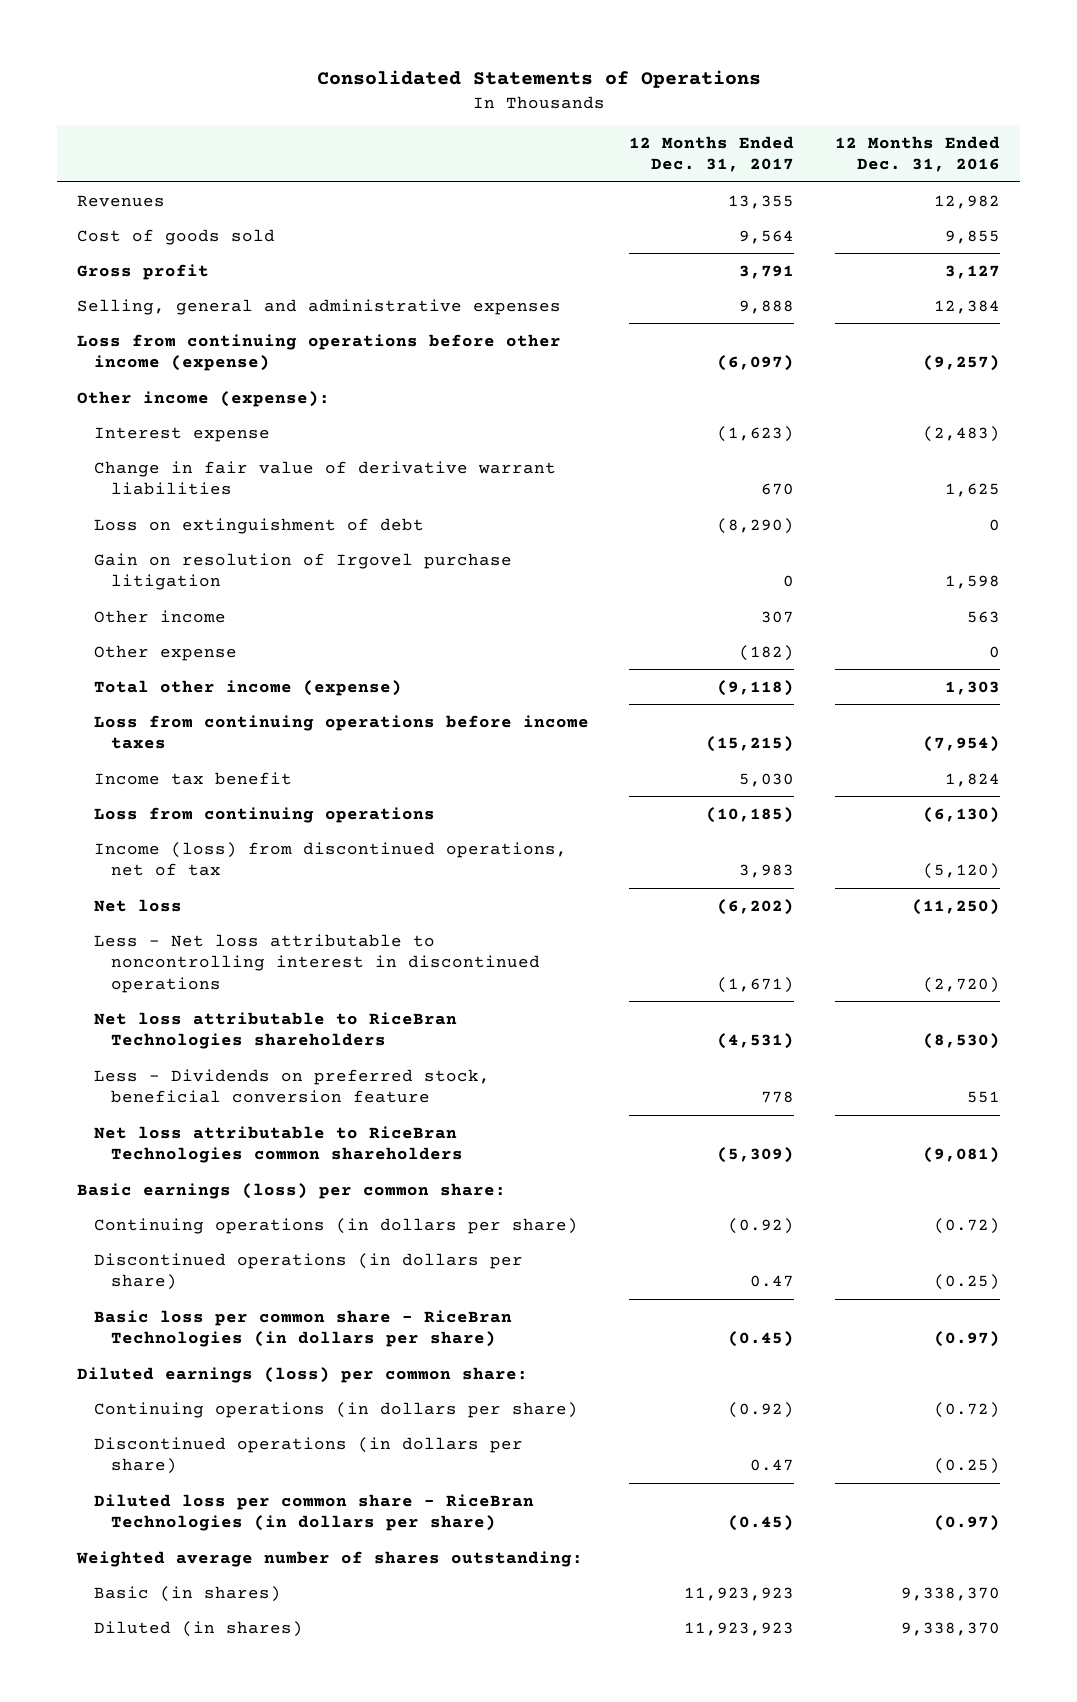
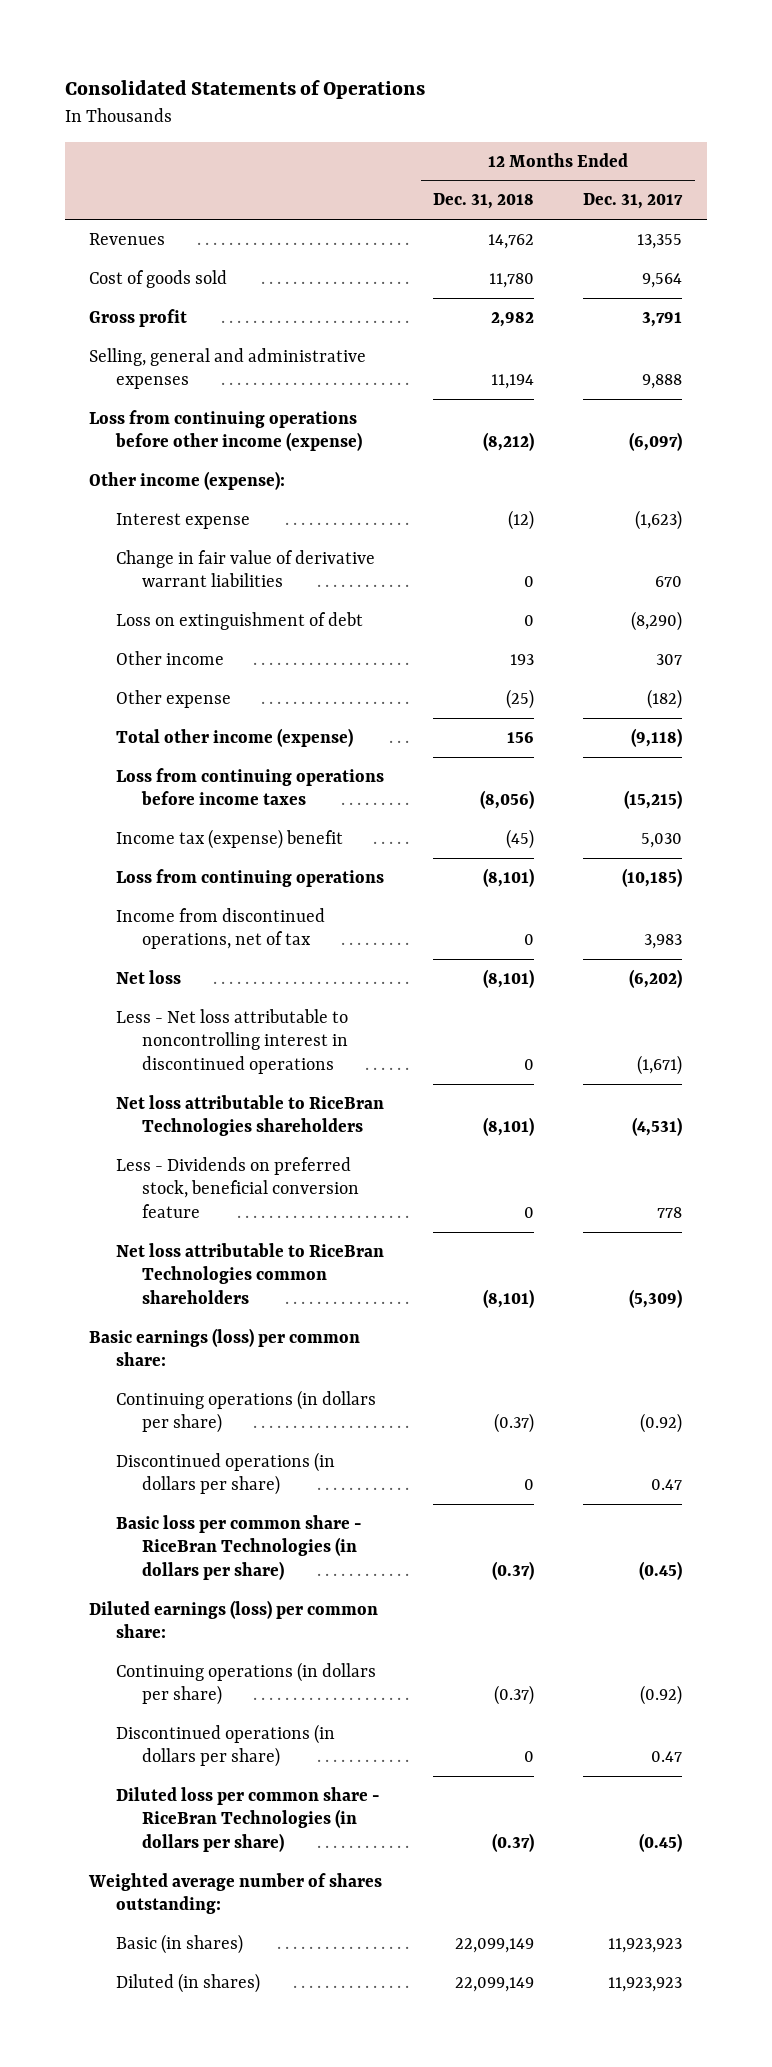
- | 12 Months Ended Dec. 31, 2017 | 12 Months Ended Dec. 31, 2016
+ | 12 Months Ended Dec. 31, 2018 | 12 Months Ended Dec. 31, 2017
- Gain on resolution of Irgovel purchase litigation | 0 | 1,598
- Income tax benefit | 5,030 | 1,824
+ Income tax (expense) benefit | (45) | 5,030
- Income (loss) from discontinued operations, net of tax | 3,983 | (5,120)
+ Income from discontinued operations, net of tax | 0 | 3,983

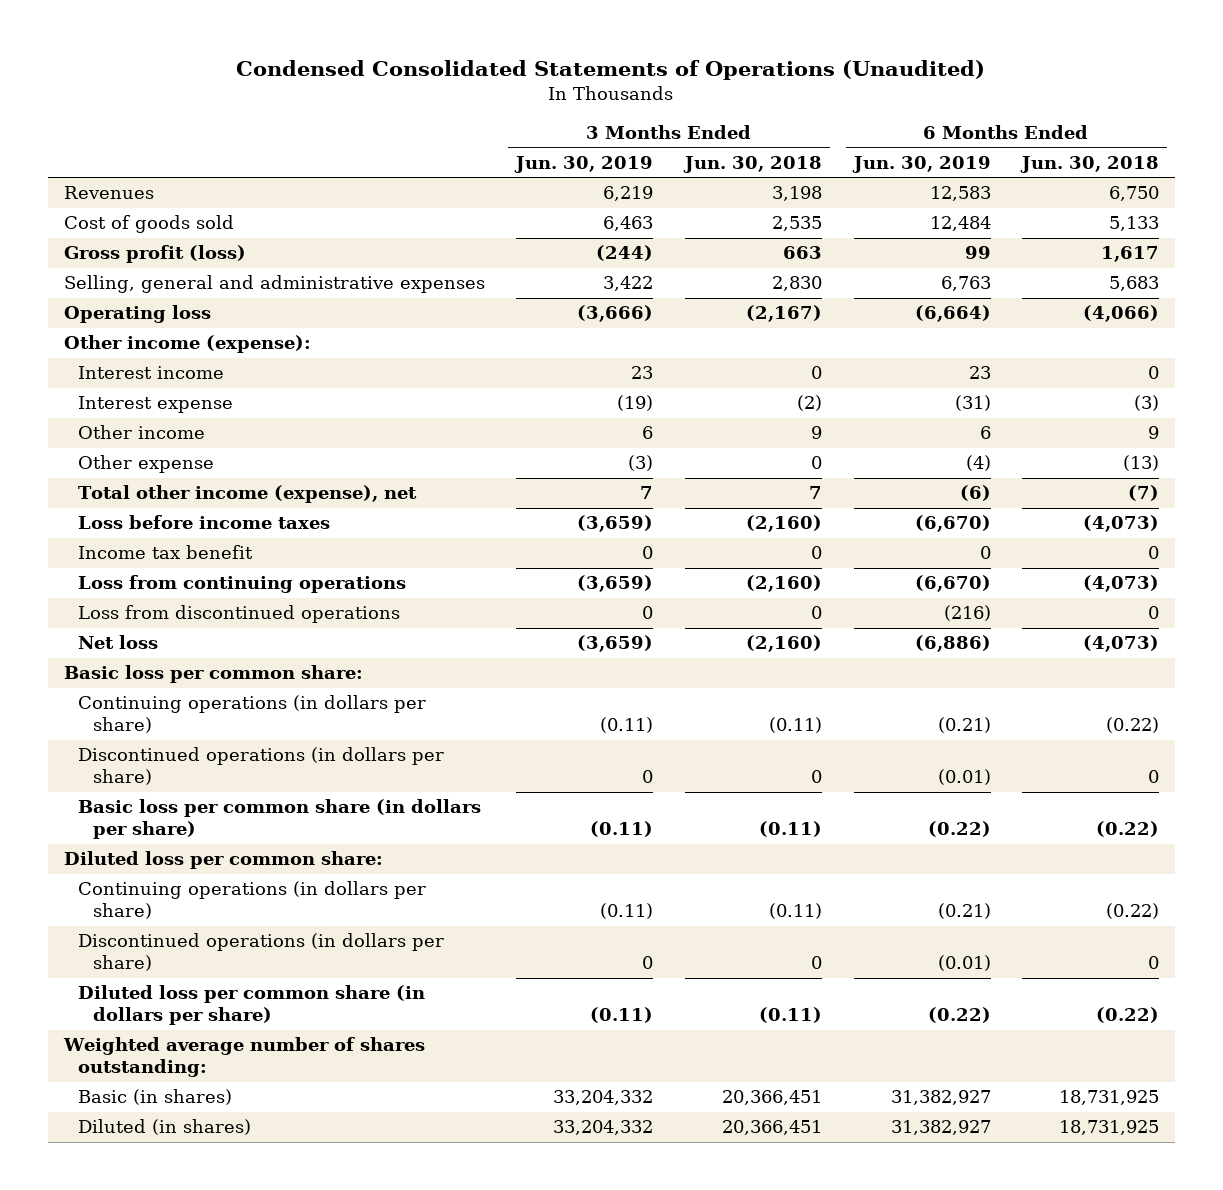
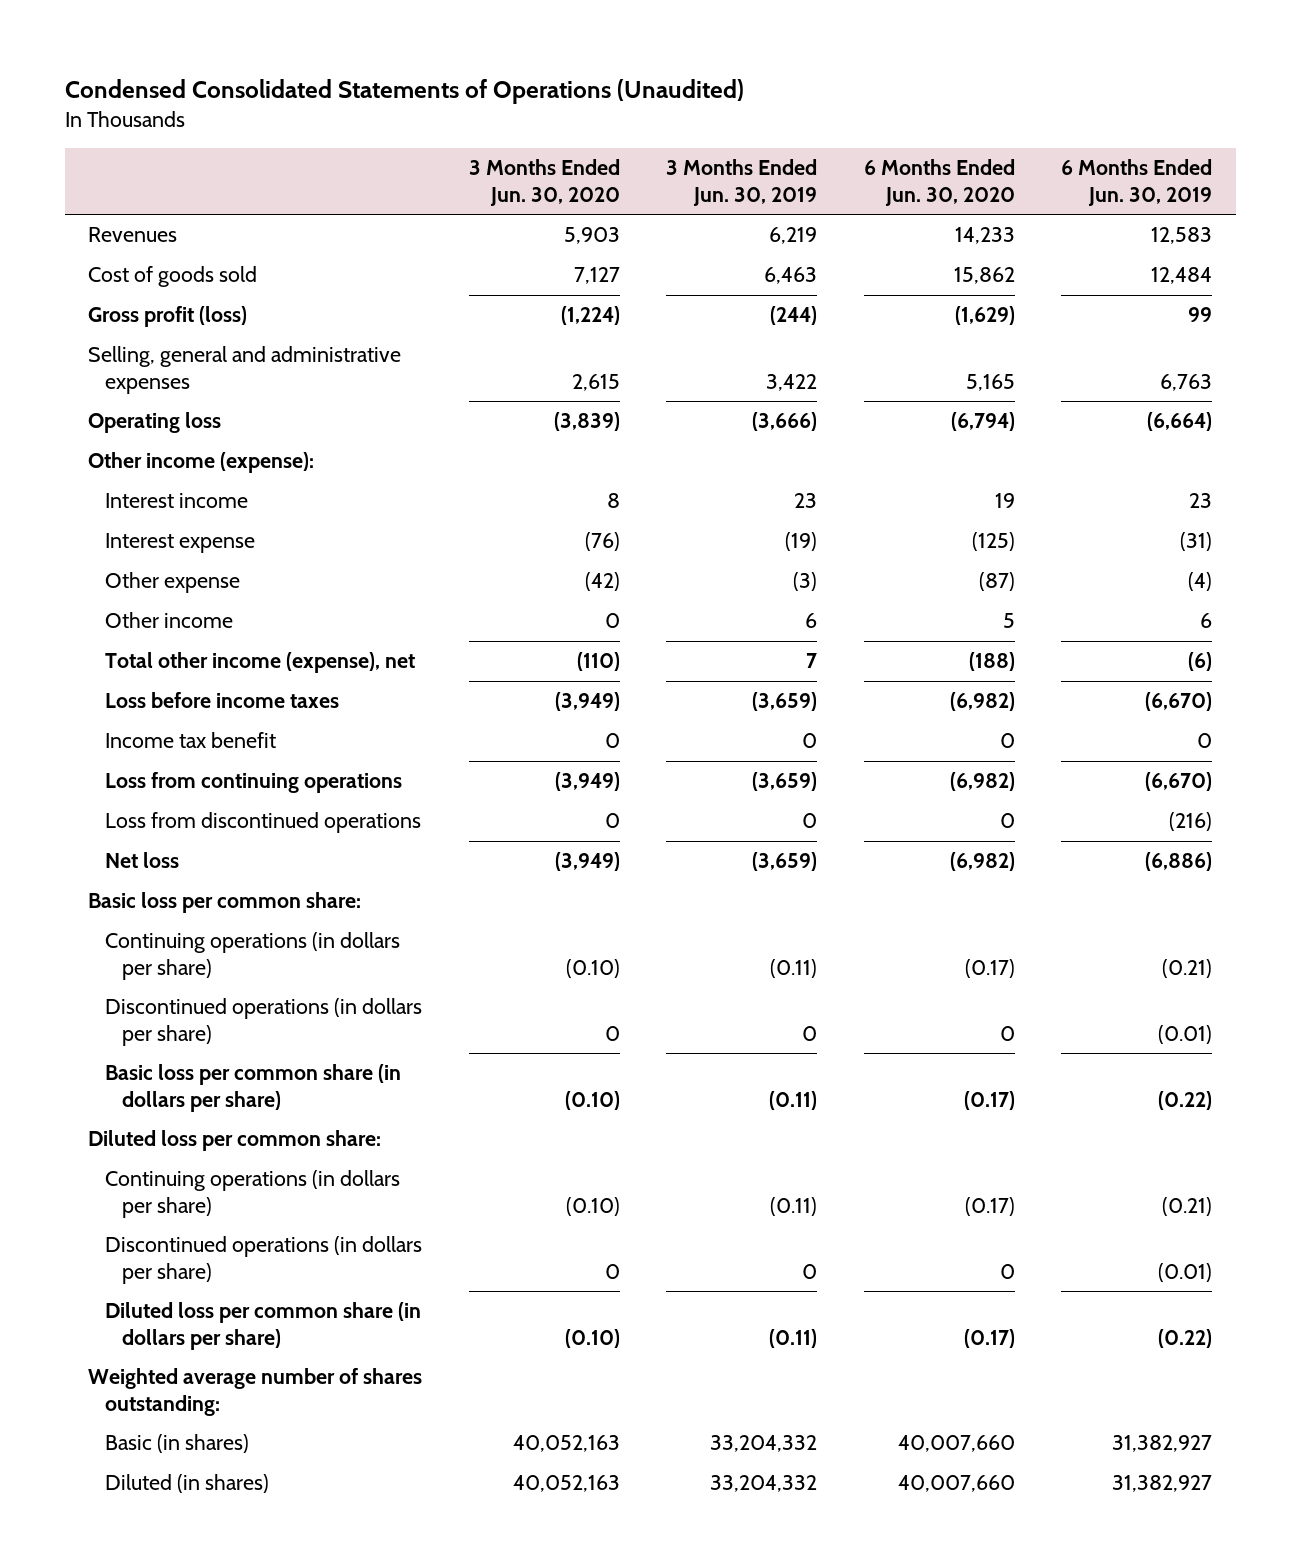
- | 3 Months Ended Jun. 30, 2019 | 3 Months Ended Jun. 30, 2018 | 6 Months Ended Jun. 30, 2019 | 6 Months Ended Jun. 30, 2018
+ | 3 Months Ended Jun. 30, 2020 | 3 Months Ended Jun. 30, 2019 | 6 Months Ended Jun. 30, 2020 | 6 Months Ended Jun. 30, 2019
moved down: Other income | 0 | 6 | 5 | 6

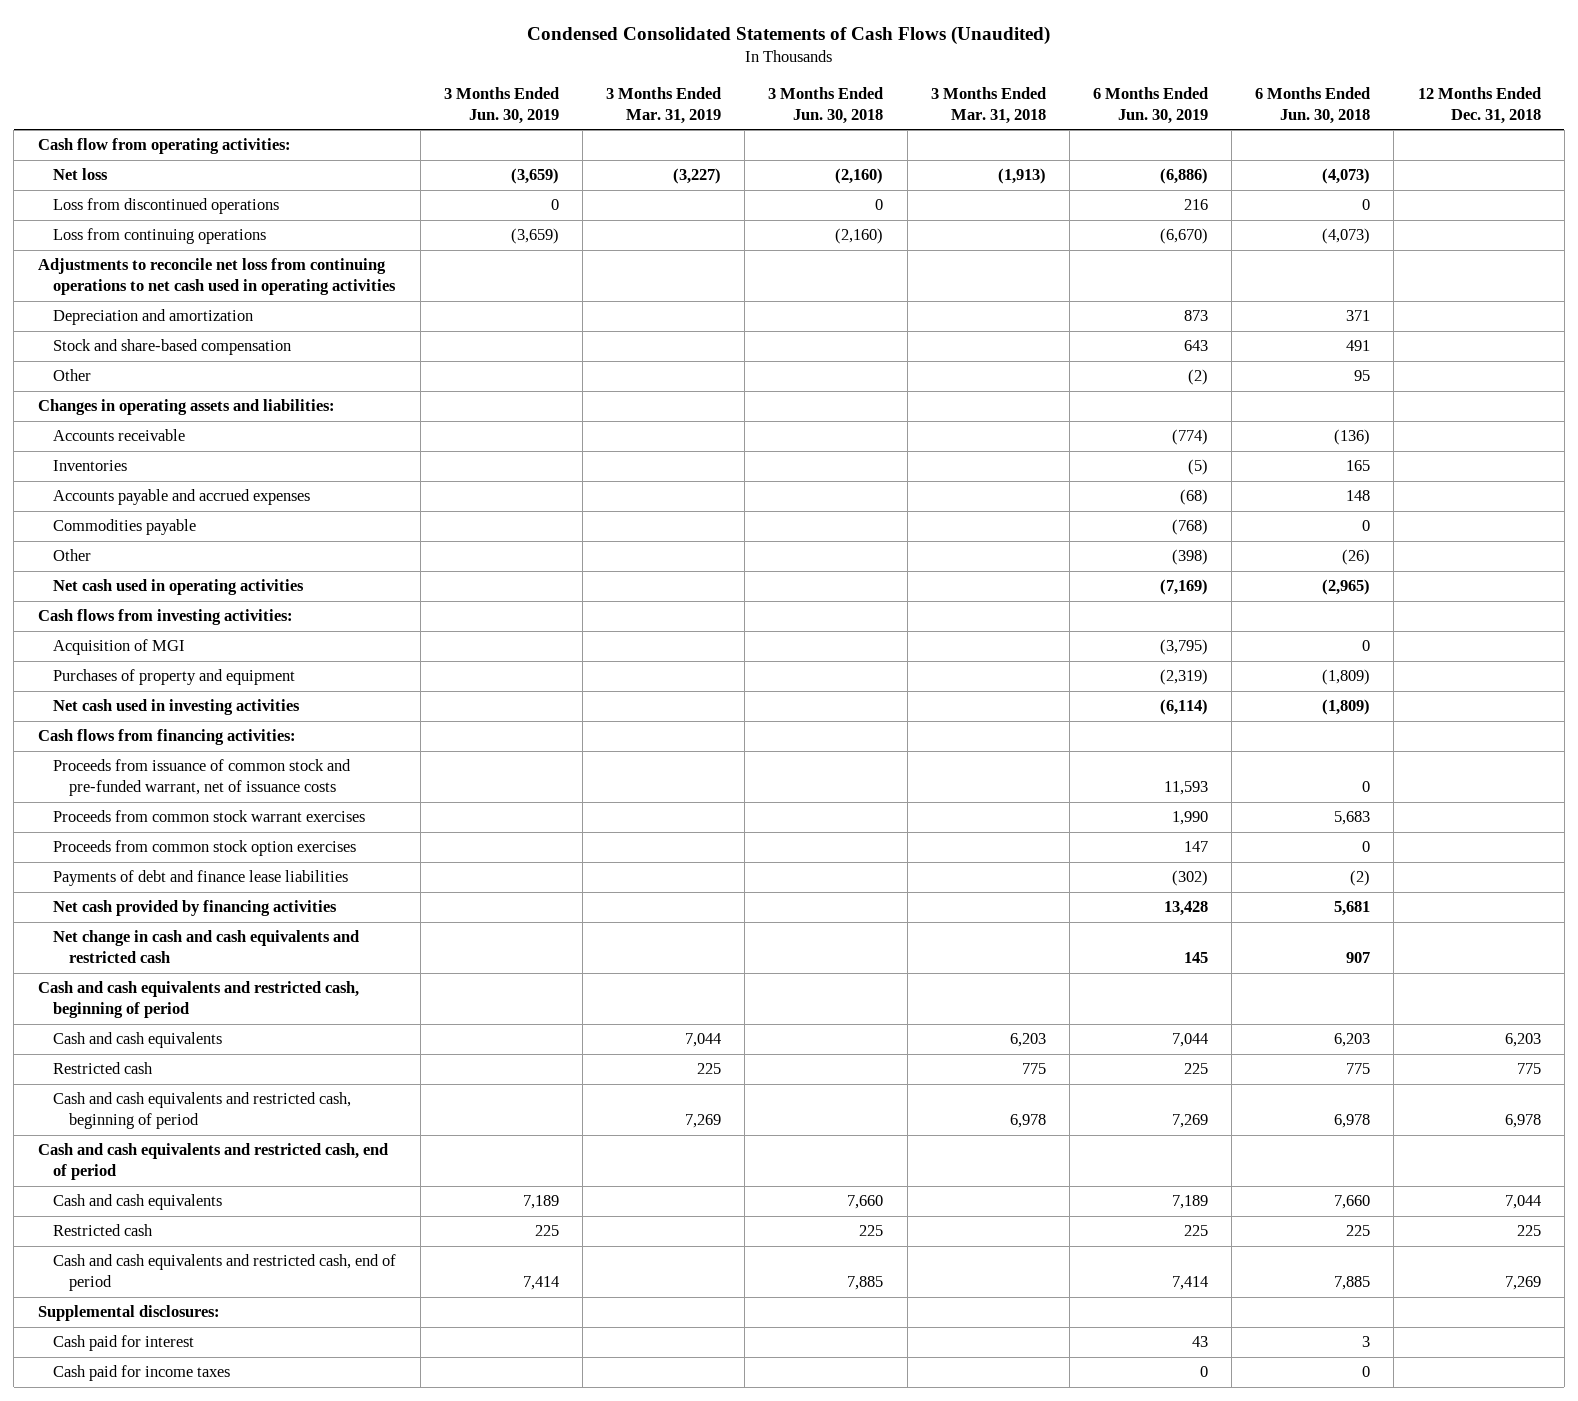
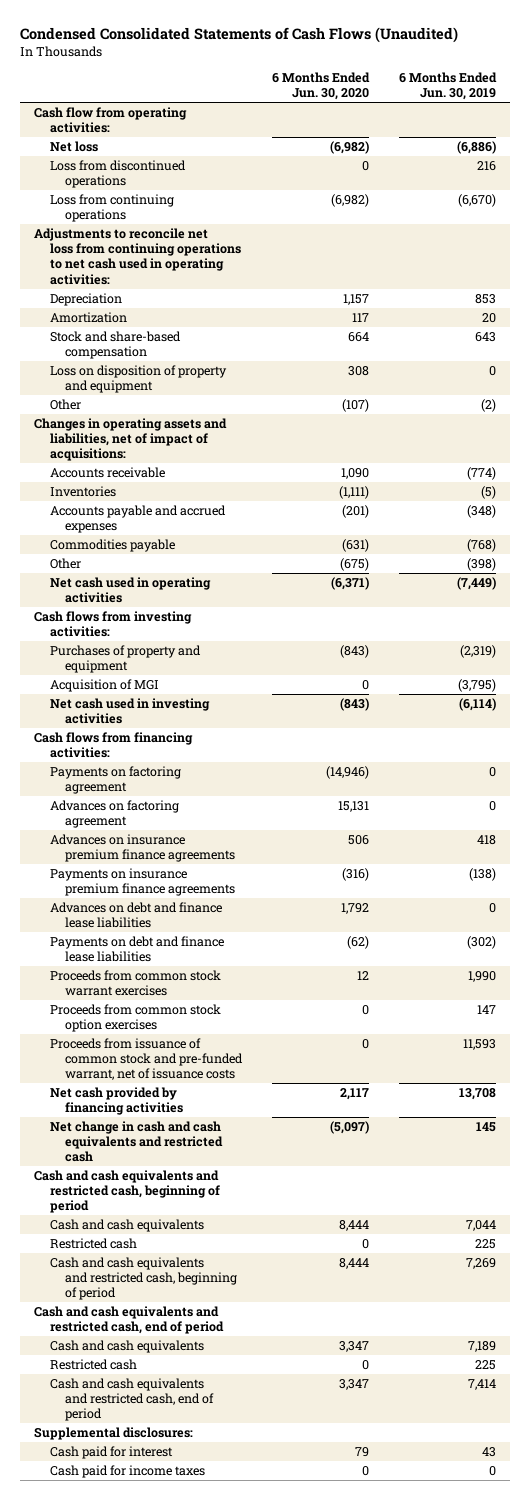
- | 3 Months Ended Jun. 30, 2019 | 3 Months Ended Mar. 31, 2019 | 3 Months Ended Jun. 30, 2018 | 3 Months Ended Mar. 31, 2018 | 6 Months Ended Jun. 30, 2019 | 6 Months Ended Jun. 30, 2018 | 12 Months Ended Dec. 31, 2018
+ | 6 Months Ended Jun. 30, 2020 | 6 Months Ended Jun. 30, 2019
- Adjustments to reconcile net loss from continuing operations to net cash used in operating activities
- Depreciation and amortization | | | | | 873 | 371 |
+ Adjustments to reconcile net loss from continuing operations to net cash used in operating activities:
+ Depreciation | 1,157 | 853
+ Amortization | 117 | 20
+ Loss on disposition of property and equipment | 308 | 0
- Changes in operating assets and liabilities:
+ Changes in operating assets and liabilities, net of impact of acquisitions:
- Accounts payable and accrued expenses | | | | | (68) | 148 |
+ Accounts payable and accrued expenses | (201) | (348)
- Net cash used in operating activities | | | | | (7,169) | (2,965) |
+ Net cash used in operating activities | (6,371) | (7,449)
moved down: Acquisition of MGI | 0 | (3,795)
+ Payments on factoring agreement | (14,946) | 0
+ Advances on factoring agreement | 15,131 | 0
+ Advances on insurance premium finance agreements | 506 | 418
+ Payments on insurance premium finance agreements | (316) | (138)
+ Advances on debt and finance lease liabilities | 1,792 | 0
+ Payments on debt and finance lease liabilities | (62) | (302)
- Payments of debt and finance lease liabilities | | | | | (302) | (2) |
- Net cash provided by financing activities | | | | | 13,428 | 5,681 |
moved down: Proceeds from issuance of common stock and pre-funded warrant, net of issuance costs | 0 | 11,593
+ Net cash provided by financing activities | 2,117 | 13,708

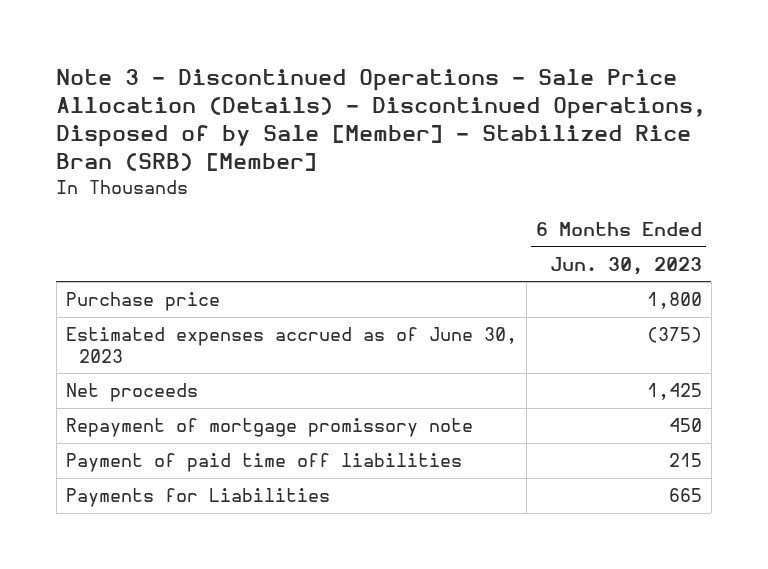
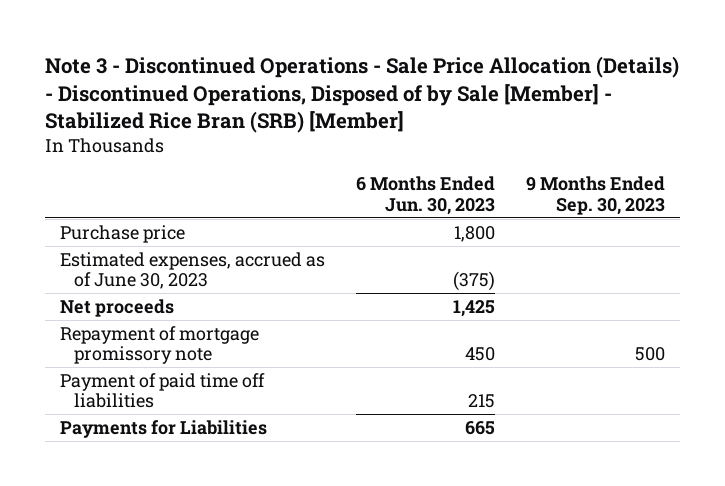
- | 6 Months Ended Jun. 30, 2023
+ | 6 Months Ended Jun. 30, 2023 | 9 Months Ended Sep. 30, 2023
- Estimated expenses accrued as of June 30, 2023 | (375)
+ Estimated expenses, accrued as of June 30, 2023 | (375) |

